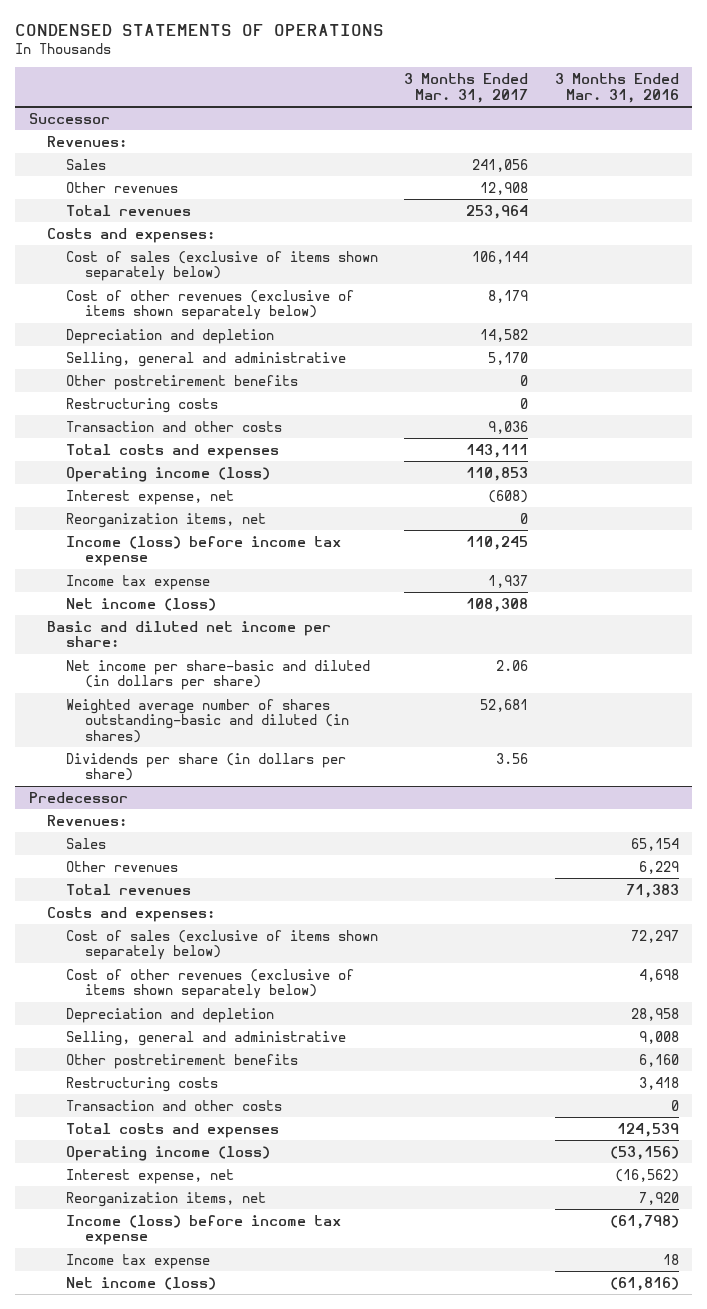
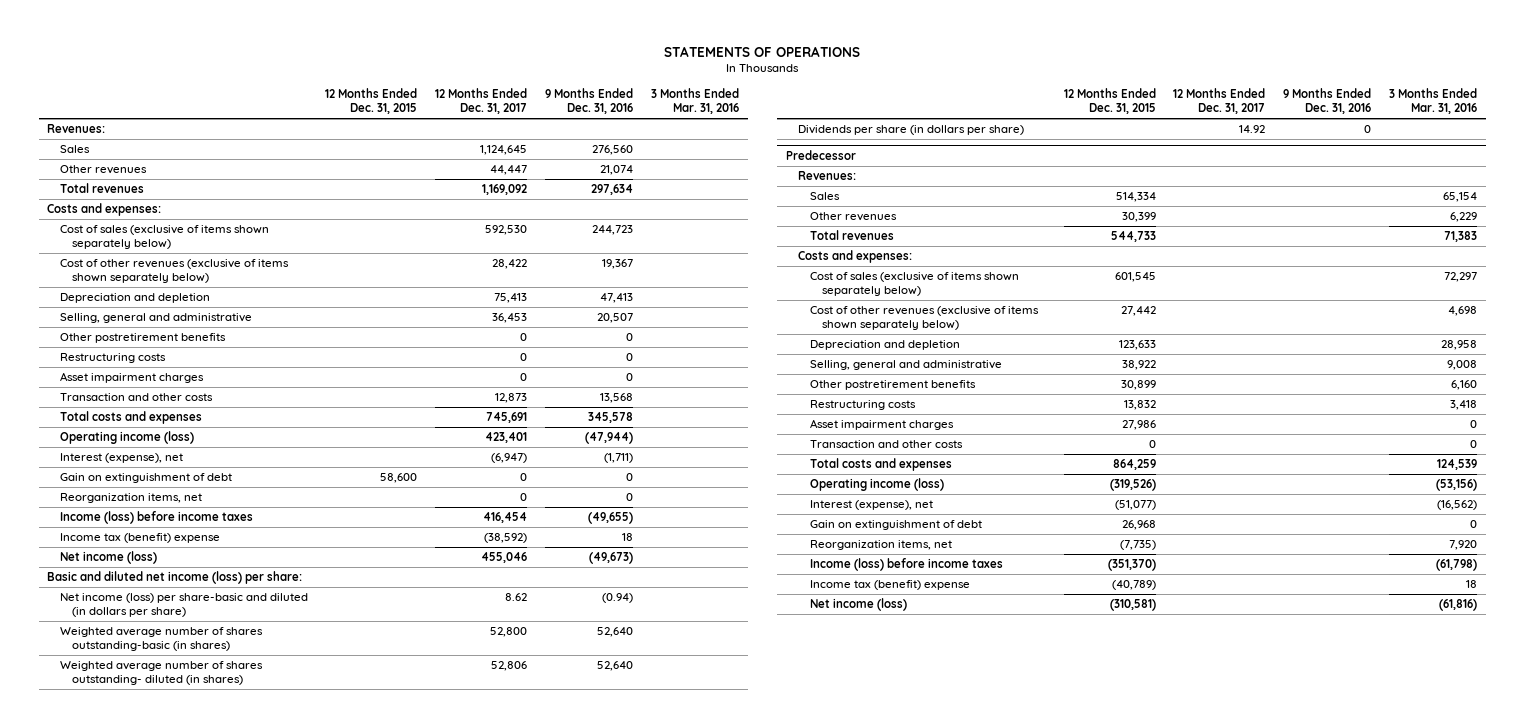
- CONDENSED STATEMENTS OF OPERATIONS
+ STATEMENTS OF OPERATIONS
- | 3 Months Ended Mar. 31, 2017 | 3 Months Ended Mar. 31, 2016
+ | 12 Months Ended Dec. 31, 2015 | 12 Months Ended Dec. 31, 2017 | 9 Months Ended Dec. 31, 2016 | 3 Months Ended Mar. 31, 2016
- Successor
- Revenues:
- Sales | 241,056 |
- Other revenues | 12,908 |
- Total revenues | 253,964 |
- Costs and expenses:
- Cost of sales (exclusive of items shown separately below) | 106,144 |
- Cost of other revenues (exclusive of items shown separately below) | 8,179 |
- Depreciation and depletion | 14,582 |
- Selling, general and administrative | 5,170 |
- Other postretirement benefits | 0 |
- Restructuring costs | 0 |
- Transaction and other costs | 9,036 |
- Total costs and expenses | 143,111 |
- Operating income (loss) | 110,853 |
- Interest expense, net | (608) |
- Reorganization items, net | 0 |
- Income (loss) before income tax expense | 110,245 |
- Income tax expense | 1,937 |
- Net income (loss) | 108,308 |
- Basic and diluted net income per share:
- Net income per share-basic and diluted (in dollars per share) | 2.06 |
- Weighted average number of shares outstanding-basic and diluted (in shares) | 52,681 |
- Dividends per share (in dollars per share) | 3.56 |
+ Revenues:
+ Sales | | 1,124,645 | 276,560 |
+ Other revenues | | 44,447 | 21,074 |
+ Total revenues | | 1,169,092 | 297,634 |
+ Costs and expenses:
+ Cost of sales (exclusive of items shown separately below) | | 592,530 | 244,723 |
+ Cost of other revenues (exclusive of items shown separately below) | | 28,422 | 19,367 |
+ Depreciation and depletion | | 75,413 | 47,413 |
+ Selling, general and administrative | | 36,453 | 20,507 |
+ Other postretirement benefits | | 0 | 0 |
+ Restructuring costs | | 0 | 0 |
+ Asset impairment charges | | 0 | 0 |
+ Transaction and other costs | | 12,873 | 13,568 |
+ Total costs and expenses | | 745,691 | 345,578 |
+ Operating income (loss) | | 423,401 | (47,944) |
+ Interest (expense), net | | (6,947) | (1,711) |
+ Gain on extinguishment of debt | 58,600 | 0 | 0 |
+ Reorganization items, net | | 0 | 0 |
+ Income (loss) before income taxes | | 416,454 | (49,655) |
+ Income tax (benefit) expense | | (38,592) | 18 |
+ Net income (loss) | | 455,046 | (49,673) |
+ Basic and diluted net income (loss) per share:
+ Net income (loss) per share-basic and diluted (in dollars per share) | | 8.62 | (0.94) |
+ Weighted average number of shares outstanding-basic (in shares) | | 52,800 | 52,640 |
+ Weighted average number of shares outstanding- diluted (in shares) | | 52,806 | 52,640 |
+ Dividends per share (in dollars per share) | | 14.92 | 0 |
@ Predecessor
+ Asset impairment charges | 27,986 | | | 0
- Interest expense, net | | (16,562)
+ Interest (expense), net | (51,077) | | | (16,562)
+ Gain on extinguishment of debt | 26,968 | | | 0
- Income (loss) before income tax expense | | (61,798)
- Income tax expense | | 18
+ Income (loss) before income taxes | (351,370) | | | (61,798)
+ Income tax (benefit) expense | (40,789) | | | 18

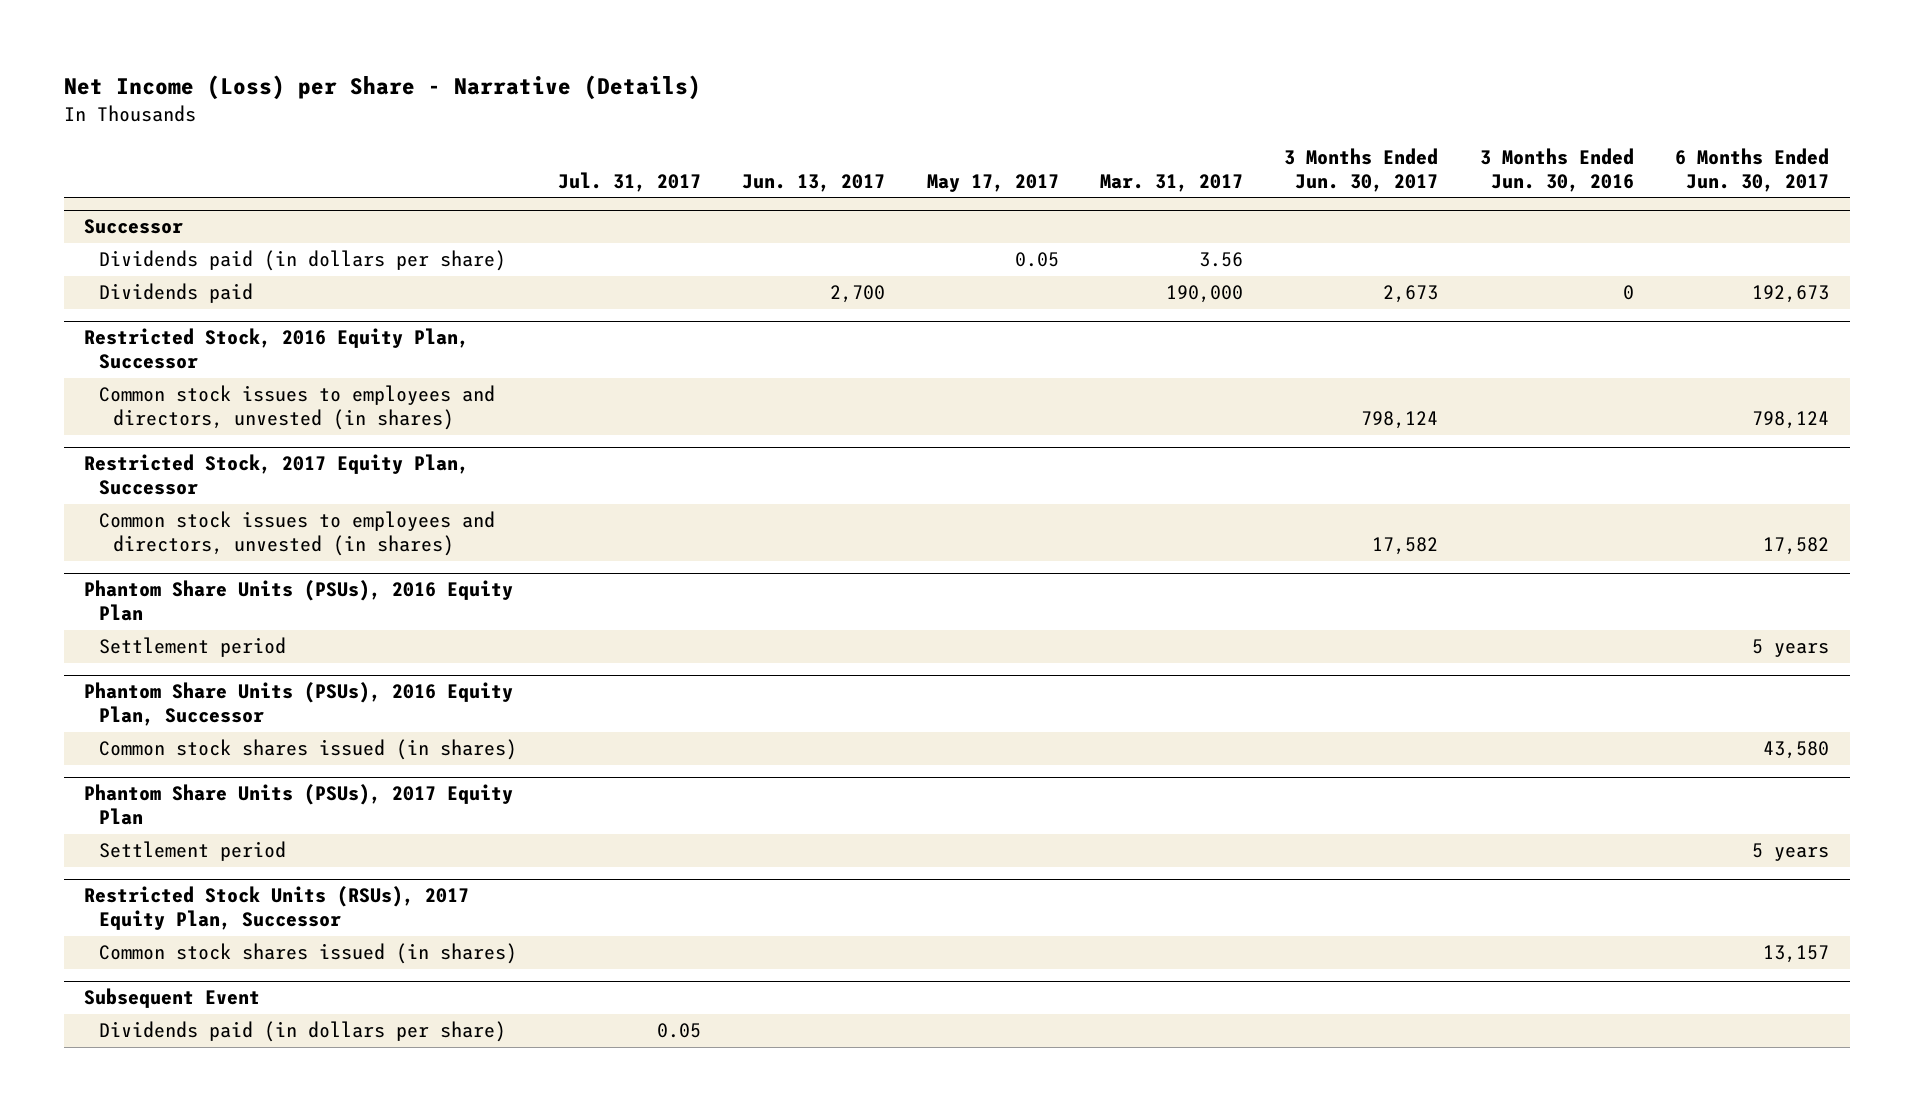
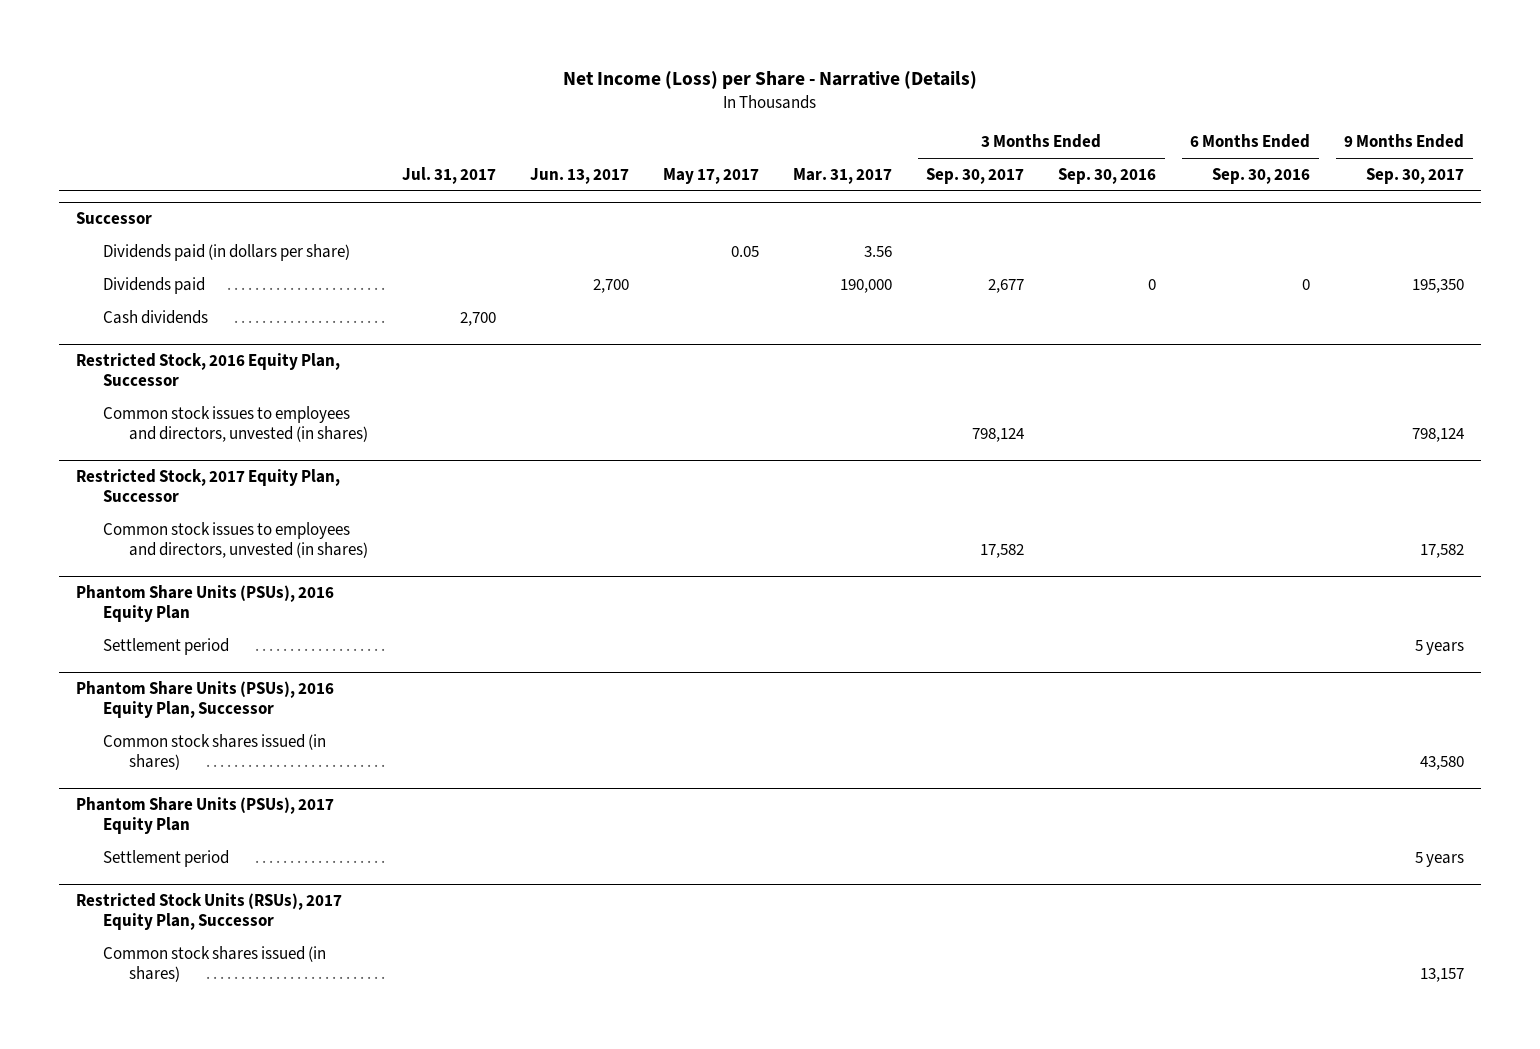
- | Jul. 31, 2017 | Jun. 13, 2017 | May 17, 2017 | Mar. 31, 2017 | 3 Months Ended Jun. 30, 2017 | 3 Months Ended Jun. 30, 2016 | 6 Months Ended Jun. 30, 2017
+ | Jul. 31, 2017 | Jun. 13, 2017 | May 17, 2017 | Mar. 31, 2017 | 3 Months Ended Sep. 30, 2017 | 3 Months Ended Sep. 30, 2016 | 6 Months Ended Sep. 30, 2016 | 9 Months Ended Sep. 30, 2017
@ Successor
+ Cash dividends | 2,700 | | | | | | |
- Subsequent Event
- Dividends paid (in dollars per share) | 0.05 | | | | | |

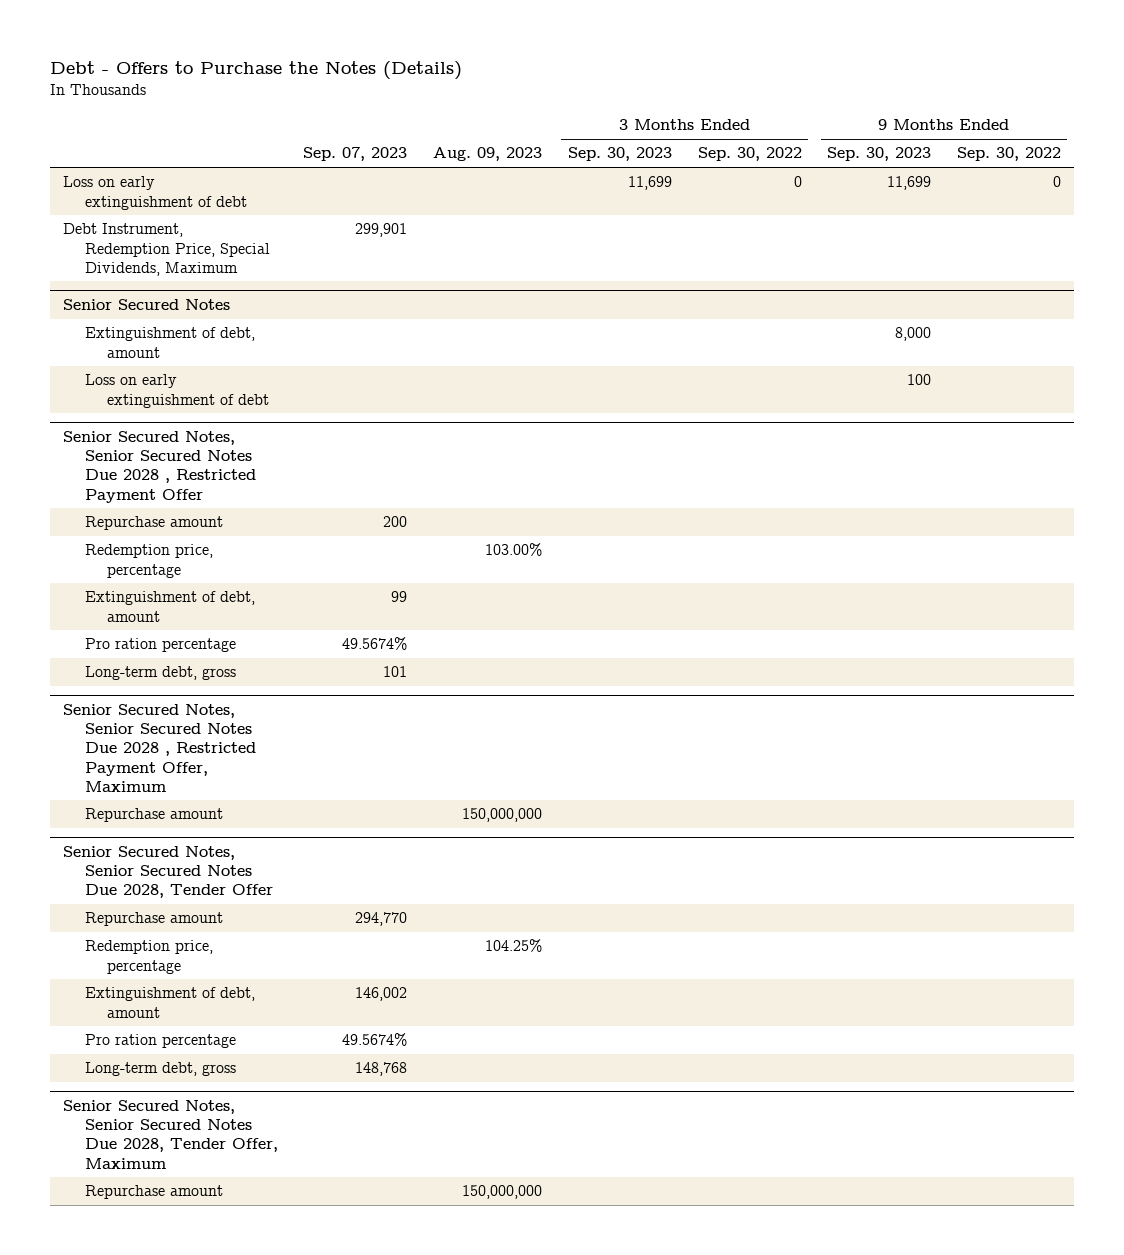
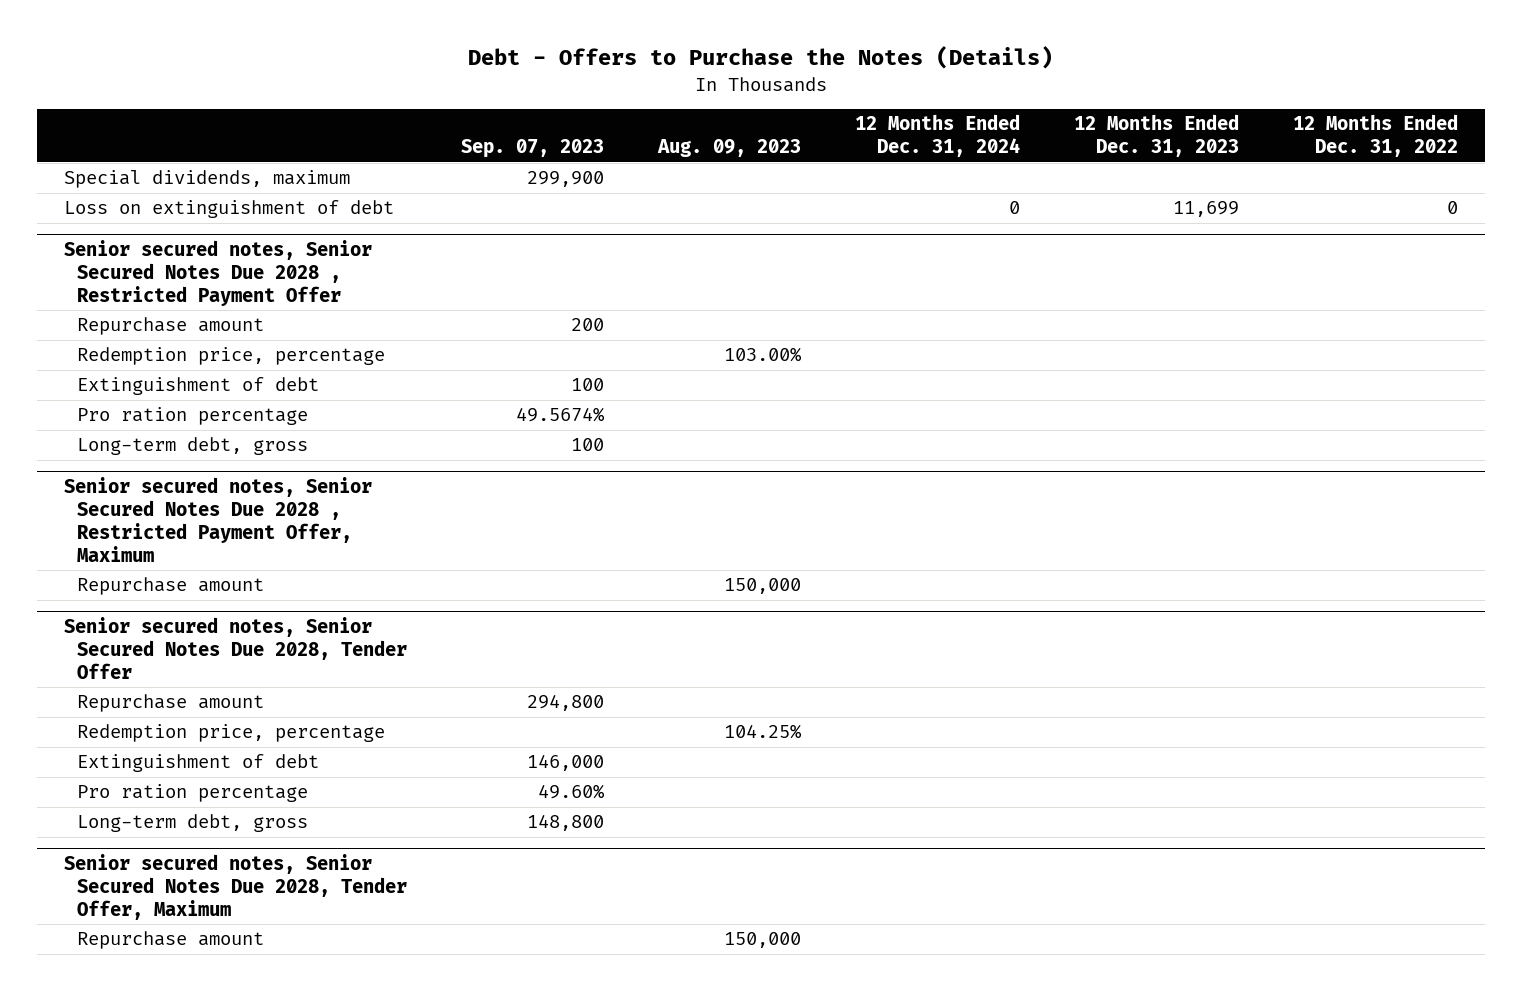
- | Sep. 07, 2023 | Aug. 09, 2023 | 3 Months Ended Sep. 30, 2023 | 3 Months Ended Sep. 30, 2022 | 9 Months Ended Sep. 30, 2023 | 9 Months Ended Sep. 30, 2022
+ | Sep. 07, 2023 | Aug. 09, 2023 | 12 Months Ended Dec. 31, 2024 | 12 Months Ended Dec. 31, 2023 | 12 Months Ended Dec. 31, 2022
- Loss on early extinguishment of debt | | | 11,699 | 0 | 11,699 | 0
- Debt Instrument, Redemption Price, Special Dividends, Maximum | 299,901 | | | | |
- Senior Secured Notes
- Extinguishment of debt, amount | | | | | 8,000 |
- Loss on early extinguishment of debt | | | | | 100 |
- Senior Secured Notes, Senior Secured Notes Due 2028 , Restricted Payment Offer
+ Special dividends, maximum | 299,900 | | | |
+ Loss on extinguishment of debt | | | 0 | 11,699 | 0
+ Senior secured notes, Senior Secured Notes Due 2028 , Restricted Payment Offer
- Extinguishment of debt, amount | 99 | | | | |
+ Extinguishment of debt | 100 | | | |
- Long-term debt, gross | 101 | | | | |
- Senior Secured Notes, Senior Secured Notes Due 2028 , Restricted Payment Offer, Maximum
- Repurchase amount | | 150,000,000 | | | |
- Senior Secured Notes, Senior Secured Notes Due 2028, Tender Offer
- Repurchase amount | 294,770 | | | | |
+ Long-term debt, gross | 100 | | | |
+ Senior secured notes, Senior Secured Notes Due 2028 , Restricted Payment Offer, Maximum
+ Repurchase amount | | 150,000 | | |
+ Senior secured notes, Senior Secured Notes Due 2028, Tender Offer
+ Repurchase amount | 294,800 | | | |
- Extinguishment of debt, amount | 146,002 | | | | |
- Pro ration percentage | 49.5674% | | | | |
- Long-term debt, gross | 148,768 | | | | |
- Senior Secured Notes, Senior Secured Notes Due 2028, Tender Offer, Maximum
- Repurchase amount | | 150,000,000 | | | |
+ Extinguishment of debt | 146,000 | | | |
+ Pro ration percentage | 49.60% | | | |
+ Long-term debt, gross | 148,800 | | | |
+ Senior secured notes, Senior Secured Notes Due 2028, Tender Offer, Maximum
+ Repurchase amount | | 150,000 | | |

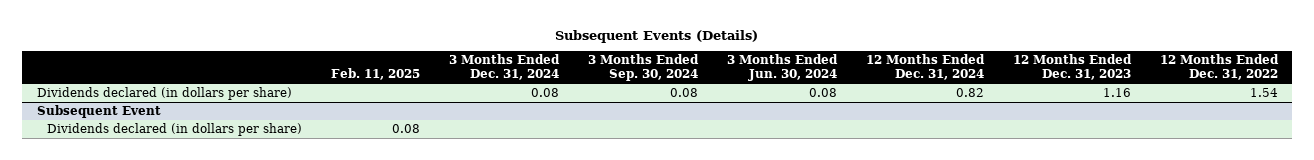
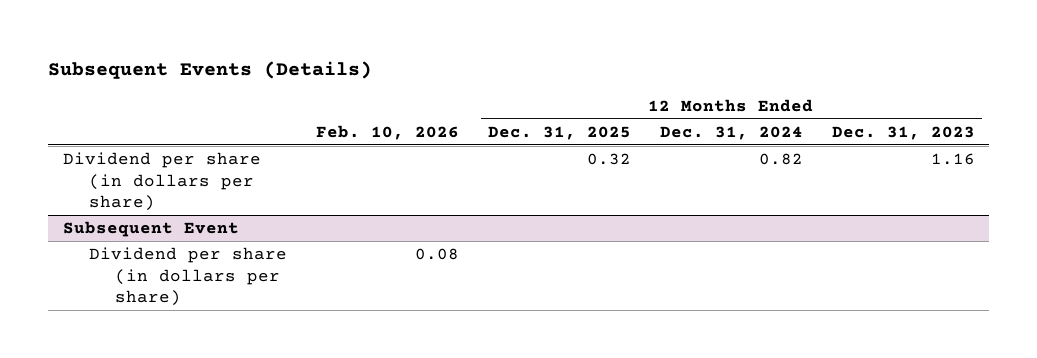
- | Feb. 11, 2025 | 3 Months Ended Dec. 31, 2024 | 3 Months Ended Sep. 30, 2024 | 3 Months Ended Jun. 30, 2024 | 12 Months Ended Dec. 31, 2024 | 12 Months Ended Dec. 31, 2023 | 12 Months Ended Dec. 31, 2022
+ | Feb. 10, 2026 | 12 Months Ended Dec. 31, 2025 | 12 Months Ended Dec. 31, 2024 | 12 Months Ended Dec. 31, 2023
- Dividends declared (in dollars per share) | | 0.08 | 0.08 | 0.08 | 0.82 | 1.16 | 1.54
+ Dividend per share (in dollars per share) | | 0.32 | 0.82 | 1.16
@ Subsequent Event
- Dividends declared (in dollars per share) | 0.08 | | | | | |
+ Dividend per share (in dollars per share) | 0.08 | | |

